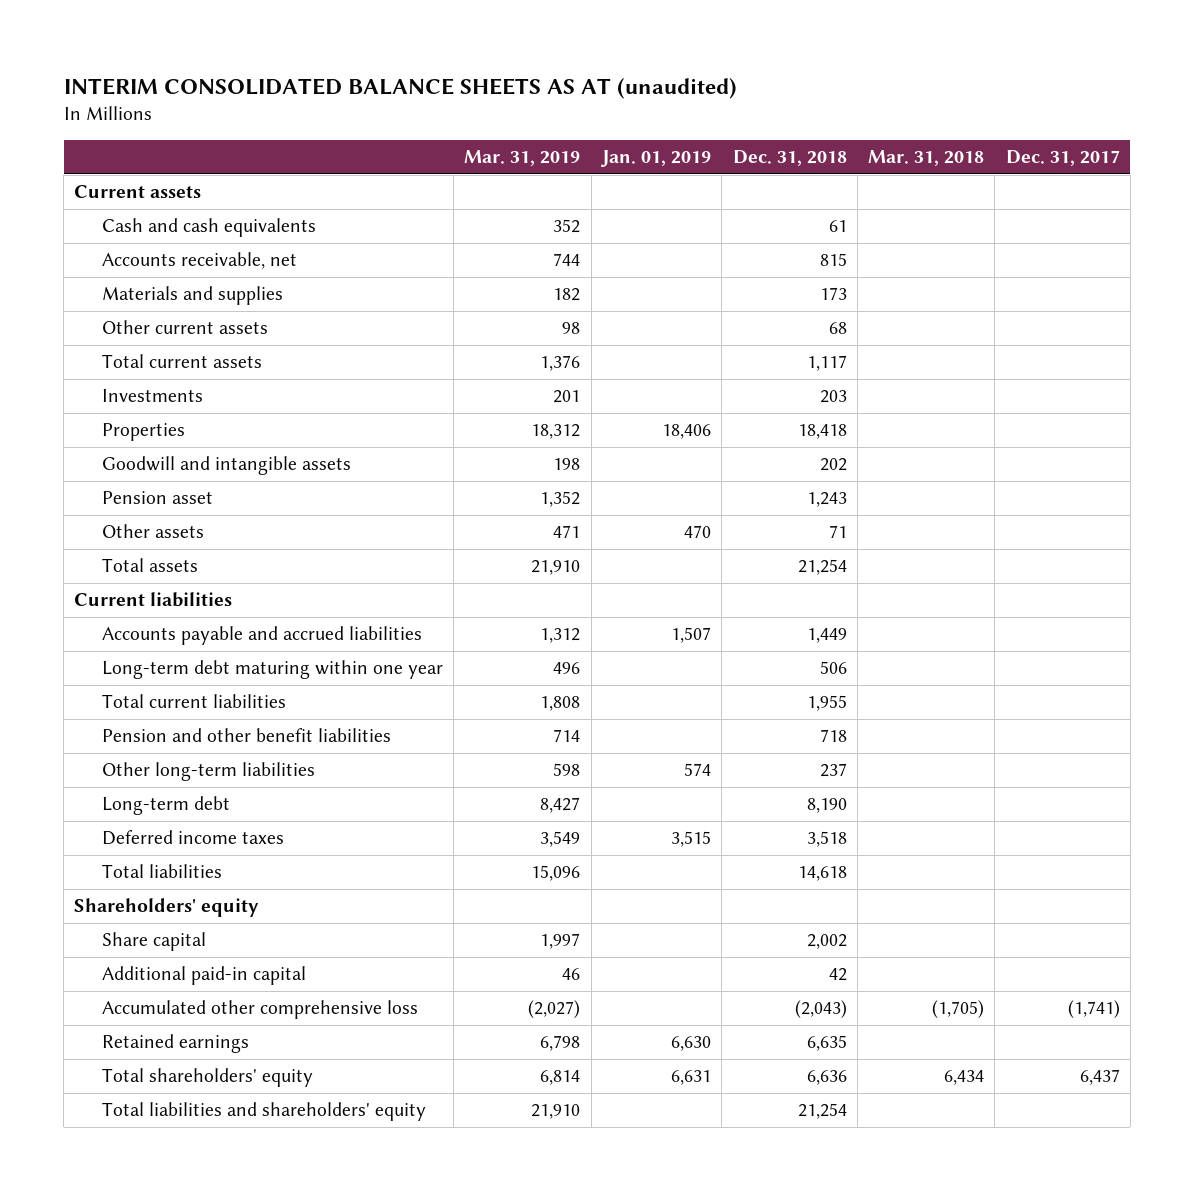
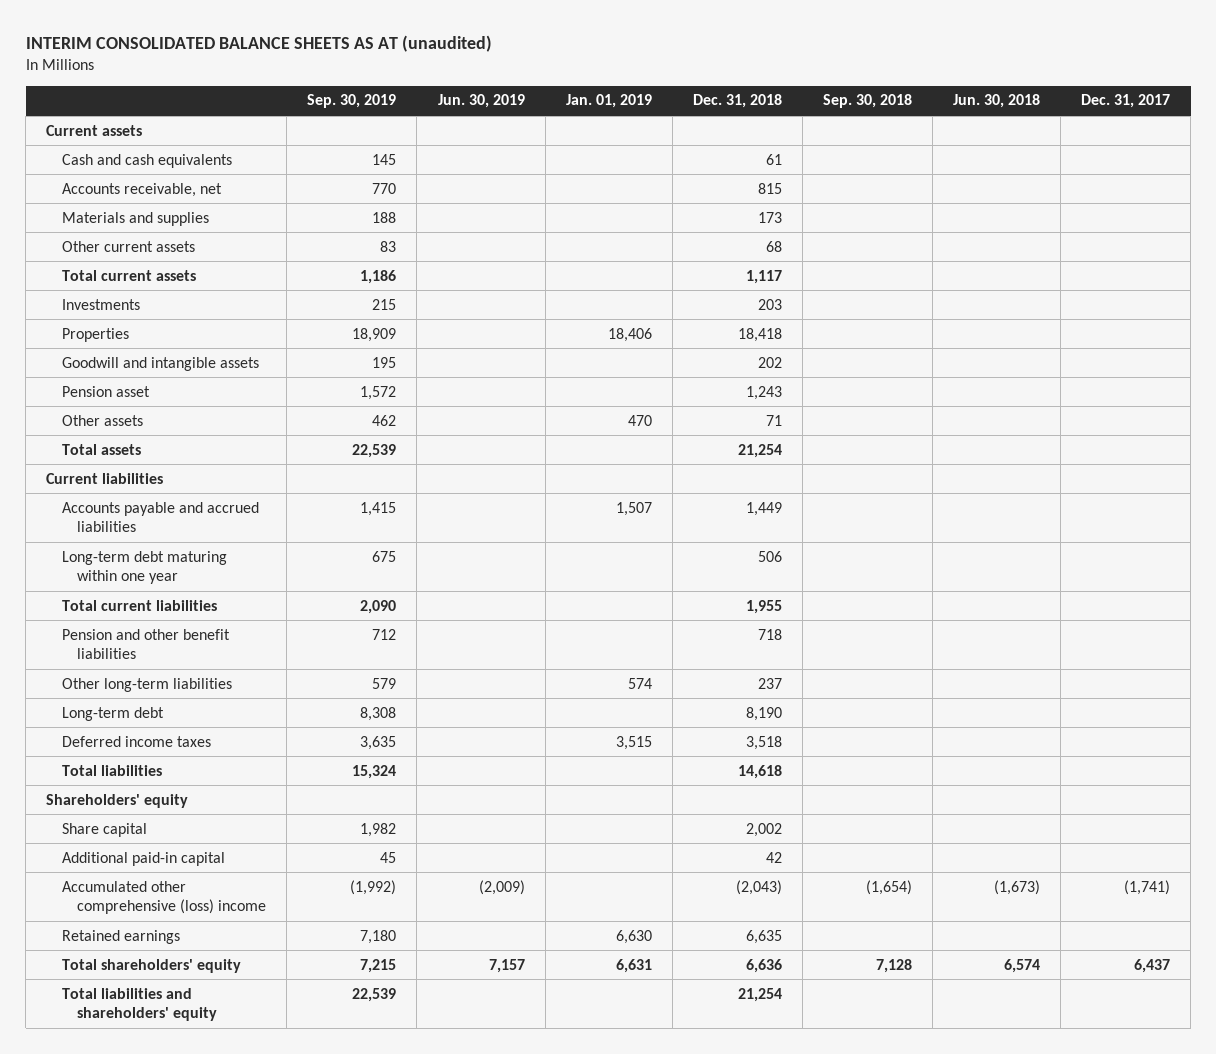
- | Mar. 31, 2019 | Jan. 01, 2019 | Dec. 31, 2018 | Mar. 31, 2018 | Dec. 31, 2017
+ | Sep. 30, 2019 | Jun. 30, 2019 | Jan. 01, 2019 | Dec. 31, 2018 | Sep. 30, 2018 | Jun. 30, 2018 | Dec. 31, 2017
- Accumulated other comprehensive loss | (2,027) | | (2,043) | (1,705) | (1,741)
+ Accumulated other comprehensive (loss) income | (1,992) | (2,009) | | (2,043) | (1,654) | (1,673) | (1,741)

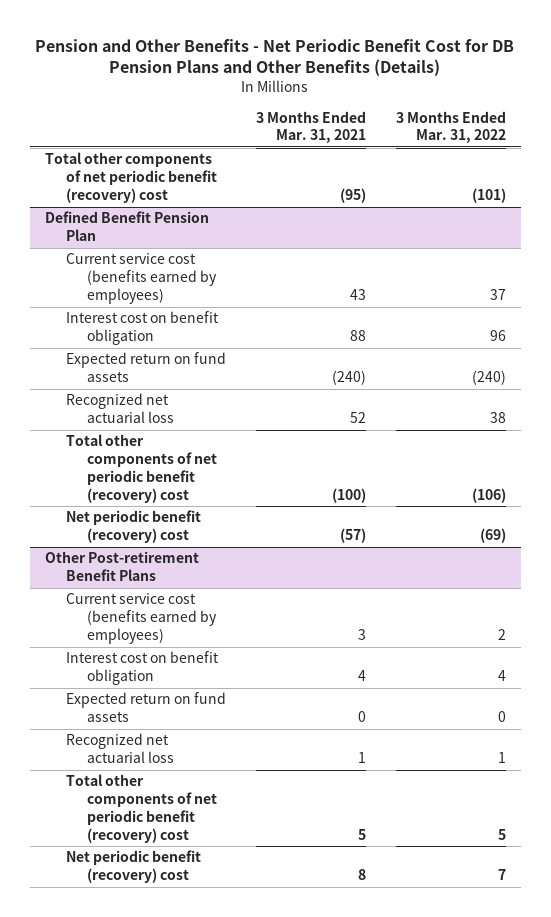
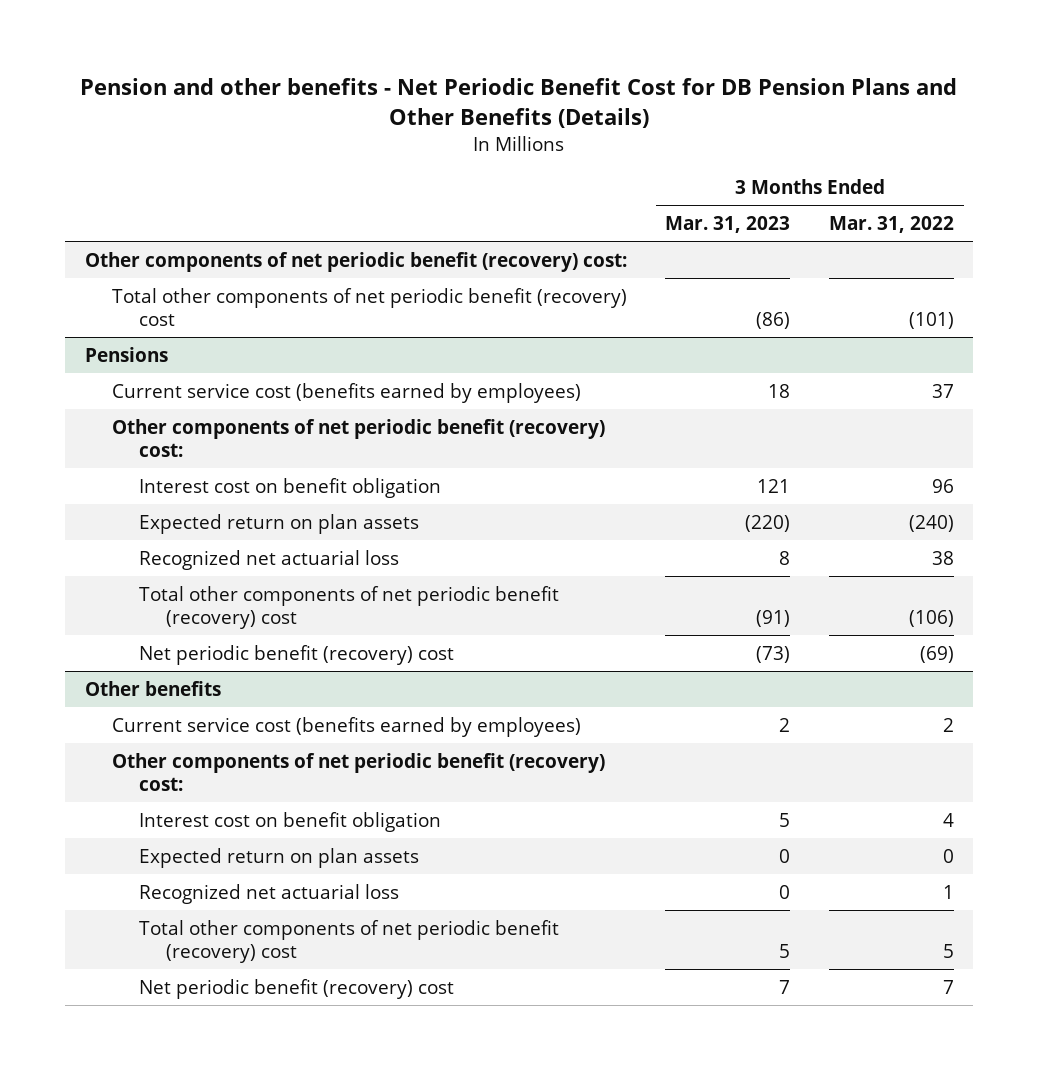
- Pension and Other Benefits - Net Periodic Benefit Cost for DB Pension Plans and Other Benefits (Details)
+ Pension and other benefits - Net Periodic Benefit Cost for DB Pension Plans and Other Benefits (Details)
- | 3 Months Ended Mar. 31, 2021 | 3 Months Ended Mar. 31, 2022
+ | 3 Months Ended Mar. 31, 2023 | 3 Months Ended Mar. 31, 2022
+ Other components of net periodic benefit (recovery) cost:
- Defined Benefit Pension Plan
+ Pensions
+ Other components of net periodic benefit (recovery) cost:
- Expected return on fund assets | (240) | (240)
+ Expected return on plan assets | (220) | (240)
- Other Post-retirement Benefit Plans
+ Other benefits
+ Other components of net periodic benefit (recovery) cost:
- Expected return on fund assets | 0 | 0
+ Expected return on plan assets | 0 | 0

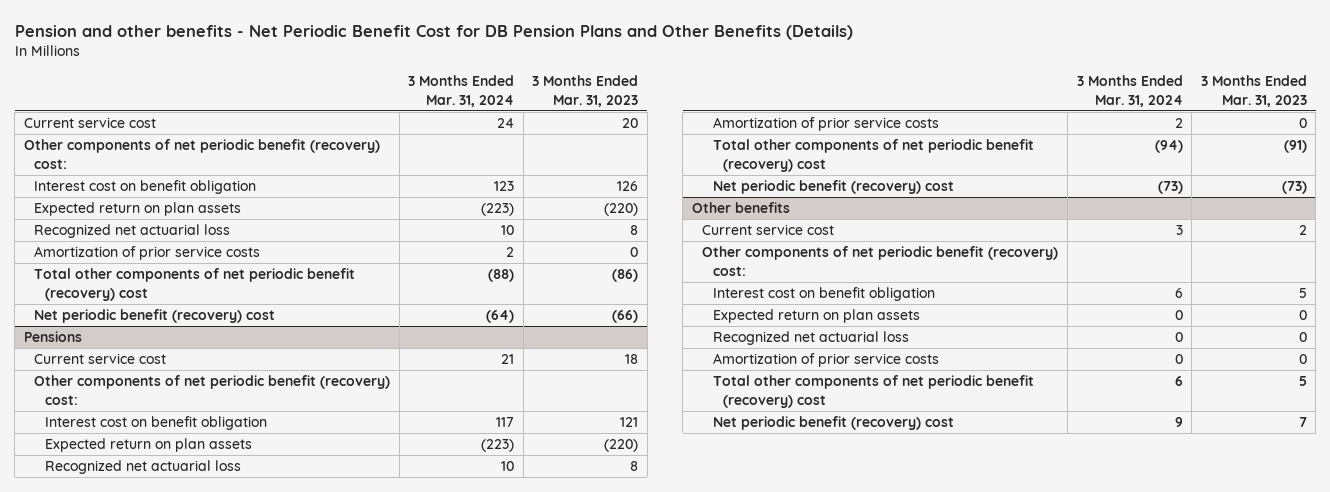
- | 3 Months Ended Mar. 31, 2023 | 3 Months Ended Mar. 31, 2022
+ | 3 Months Ended Mar. 31, 2024 | 3 Months Ended Mar. 31, 2023
+ Current service cost | 24 | 20
+ Interest cost on benefit obligation | 123 | 126
+ Expected return on plan assets | (223) | (220)
+ Recognized net actuarial loss | 10 | 8
+ Amortization of prior service costs | 2 | 0
+ Net periodic benefit (recovery) cost | (64) | (66)
@ Pensions
- Current service cost (benefits earned by employees) | 18 | 37
+ Current service cost | 21 | 18
+ Amortization of prior service costs | 2 | 0
@ Other benefits
- Current service cost (benefits earned by employees) | 2 | 2
+ Current service cost | 3 | 2
+ Amortization of prior service costs | 0 | 0

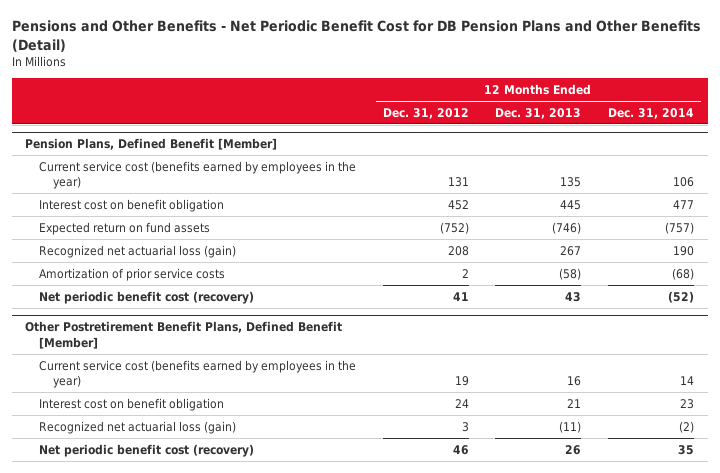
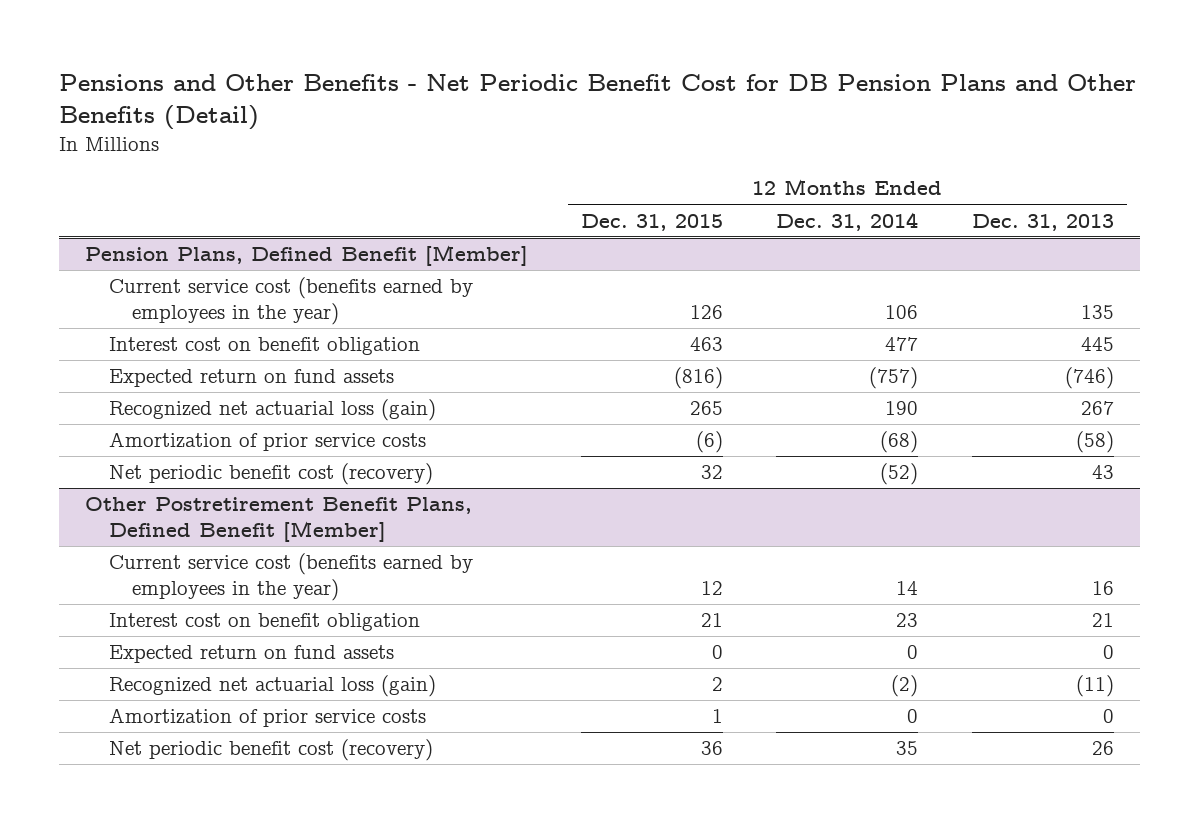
- | 12 Months Ended Dec. 31, 2012 | 12 Months Ended Dec. 31, 2013 | 12 Months Ended Dec. 31, 2014
+ | 12 Months Ended Dec. 31, 2015 | 12 Months Ended Dec. 31, 2014 | 12 Months Ended Dec. 31, 2013
@ Other Postretirement Benefit Plans, Defined Benefit [Member]
+ Expected return on fund assets | 0 | 0 | 0
+ Amortization of prior service costs | 1 | 0 | 0

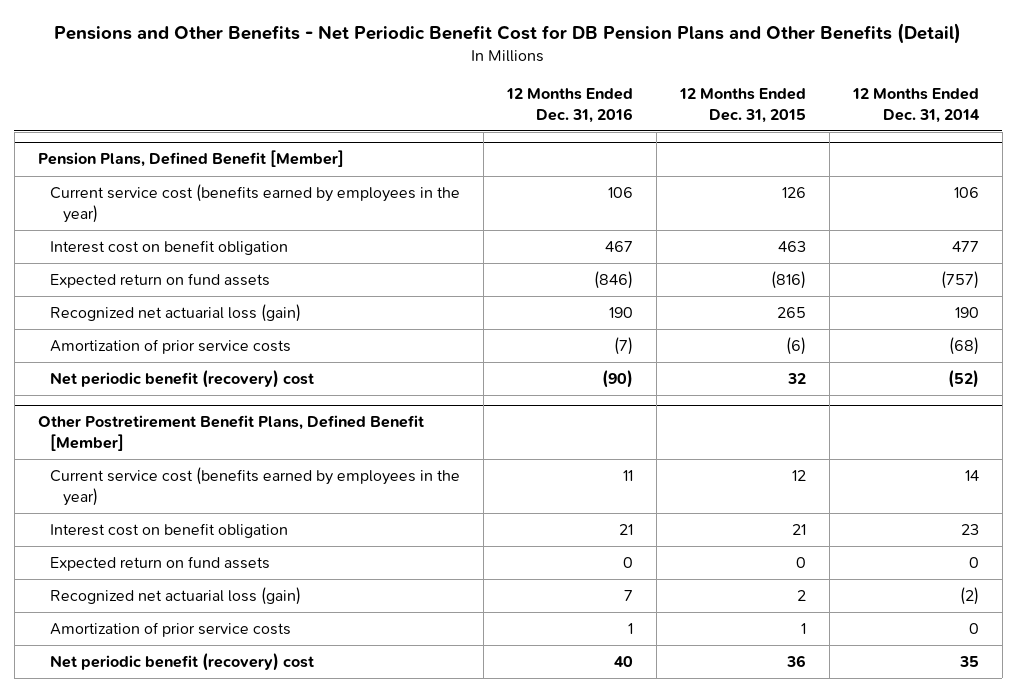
- | 12 Months Ended Dec. 31, 2015 | 12 Months Ended Dec. 31, 2014 | 12 Months Ended Dec. 31, 2013
+ | 12 Months Ended Dec. 31, 2016 | 12 Months Ended Dec. 31, 2015 | 12 Months Ended Dec. 31, 2014
@ Pension Plans, Defined Benefit [Member]
- Net periodic benefit cost (recovery) | 32 | (52) | 43
+ Net periodic benefit (recovery) cost | (90) | 32 | (52)
@ Other Postretirement Benefit Plans, Defined Benefit [Member]
- Net periodic benefit cost (recovery) | 36 | 35 | 26
+ Net periodic benefit (recovery) cost | 40 | 36 | 35

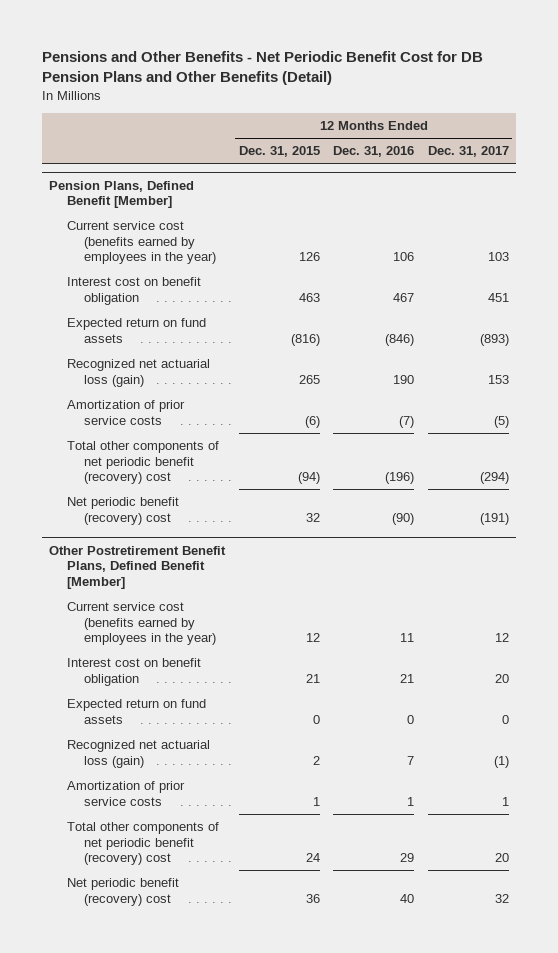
- | 12 Months Ended Dec. 31, 2016 | 12 Months Ended Dec. 31, 2015 | 12 Months Ended Dec. 31, 2014
+ | 12 Months Ended Dec. 31, 2015 | 12 Months Ended Dec. 31, 2016 | 12 Months Ended Dec. 31, 2017
@ Pension Plans, Defined Benefit [Member]
+ Total other components of net periodic benefit (recovery) cost | (94) | (196) | (294)
@ Other Postretirement Benefit Plans, Defined Benefit [Member]
+ Total other components of net periodic benefit (recovery) cost | 24 | 29 | 20

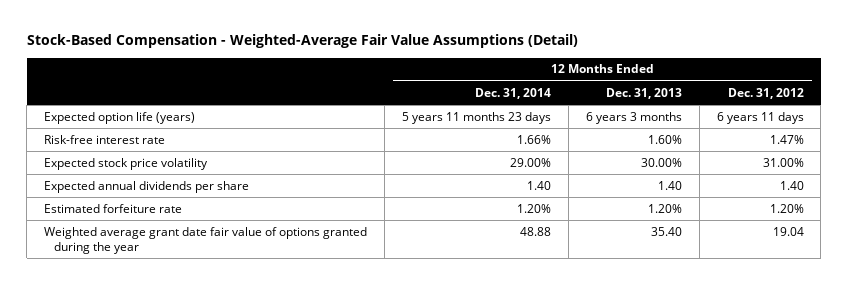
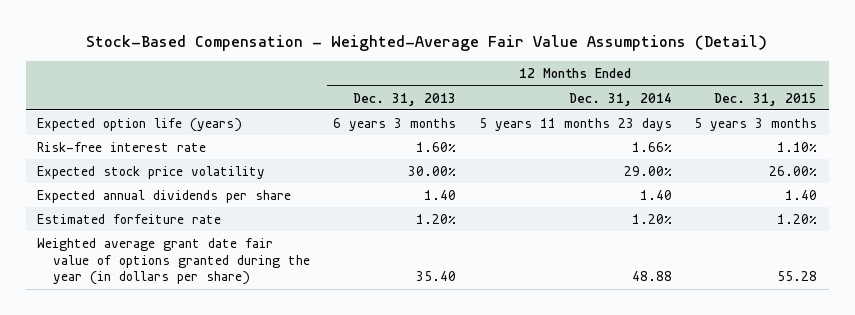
- | 12 Months Ended Dec. 31, 2014 | 12 Months Ended Dec. 31, 2013 | 12 Months Ended Dec. 31, 2012
+ | 12 Months Ended Dec. 31, 2013 | 12 Months Ended Dec. 31, 2014 | 12 Months Ended Dec. 31, 2015
- Weighted average grant date fair value of options granted during the year | 48.88 | 35.40 | 19.04
+ Weighted average grant date fair value of options granted during the year (in dollars per share) | 35.40 | 48.88 | 55.28

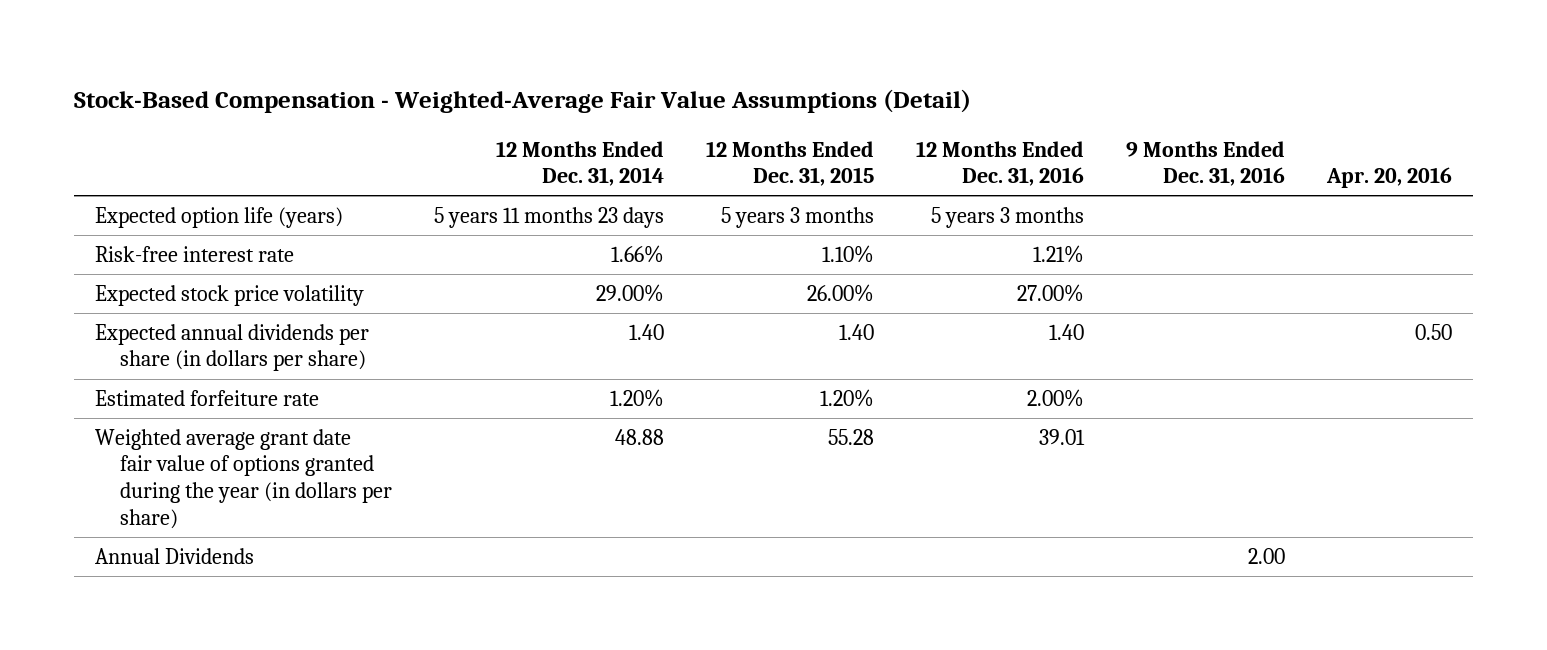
- | 12 Months Ended Dec. 31, 2013 | 12 Months Ended Dec. 31, 2014 | 12 Months Ended Dec. 31, 2015
+ | 12 Months Ended Dec. 31, 2014 | 12 Months Ended Dec. 31, 2015 | 12 Months Ended Dec. 31, 2016 | 9 Months Ended Dec. 31, 2016 | Apr. 20, 2016
- Expected annual dividends per share | 1.40 | 1.40 | 1.40
+ Expected annual dividends per share (in dollars per share) | 1.40 | 1.40 | 1.40 | | 0.50
+ Annual Dividends | | | | 2.00 |

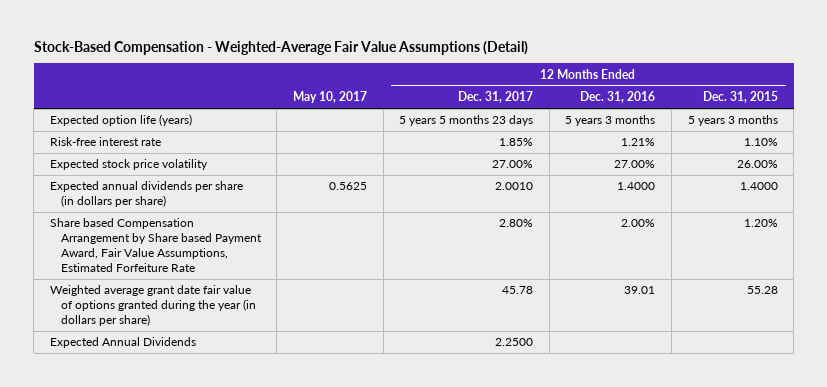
- | 12 Months Ended Dec. 31, 2014 | 12 Months Ended Dec. 31, 2015 | 12 Months Ended Dec. 31, 2016 | 9 Months Ended Dec. 31, 2016 | Apr. 20, 2016
+ | May 10, 2017 | 12 Months Ended Dec. 31, 2017 | 12 Months Ended Dec. 31, 2016 | 12 Months Ended Dec. 31, 2015
- Expected annual dividends per share (in dollars per share) | 1.40 | 1.40 | 1.40 | | 0.50
- Estimated forfeiture rate | 1.20% | 1.20% | 2.00% | |
+ Expected annual dividends per share (in dollars per share) | 0.5625 | 2.0010 | 1.4000 | 1.4000
+ Share based Compensation Arrangement by Share based Payment Award, Fair Value Assumptions, Estimated Forfeiture Rate | | 2.80% | 2.00% | 1.20%
- Annual Dividends | | | | 2.00 |
+ Expected Annual Dividends | | 2.2500 | |

